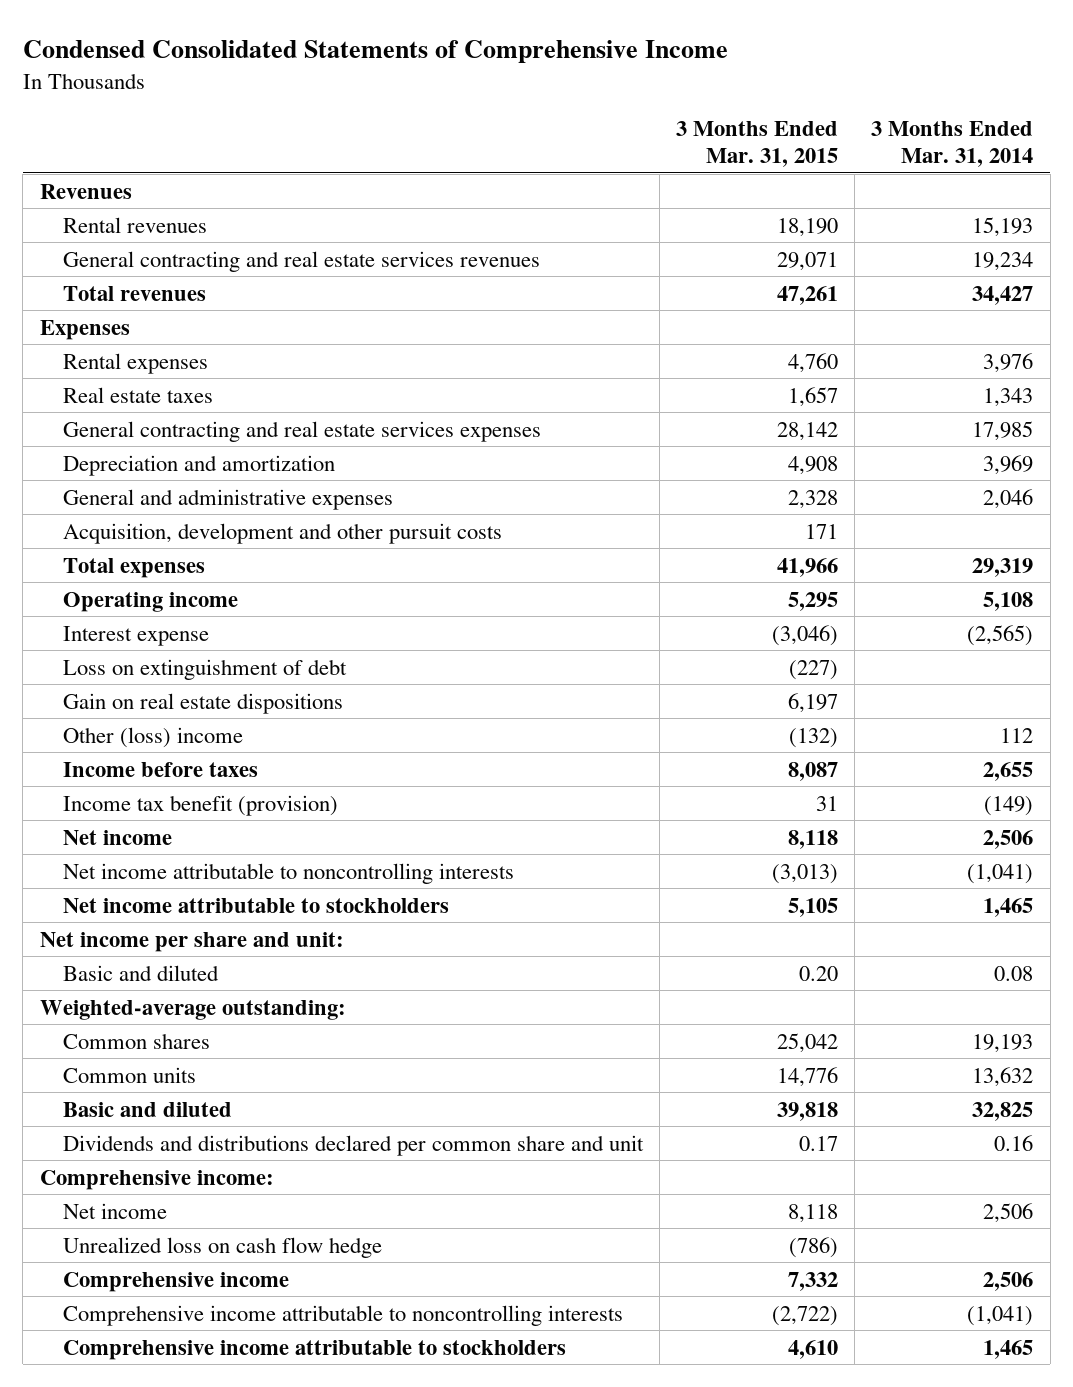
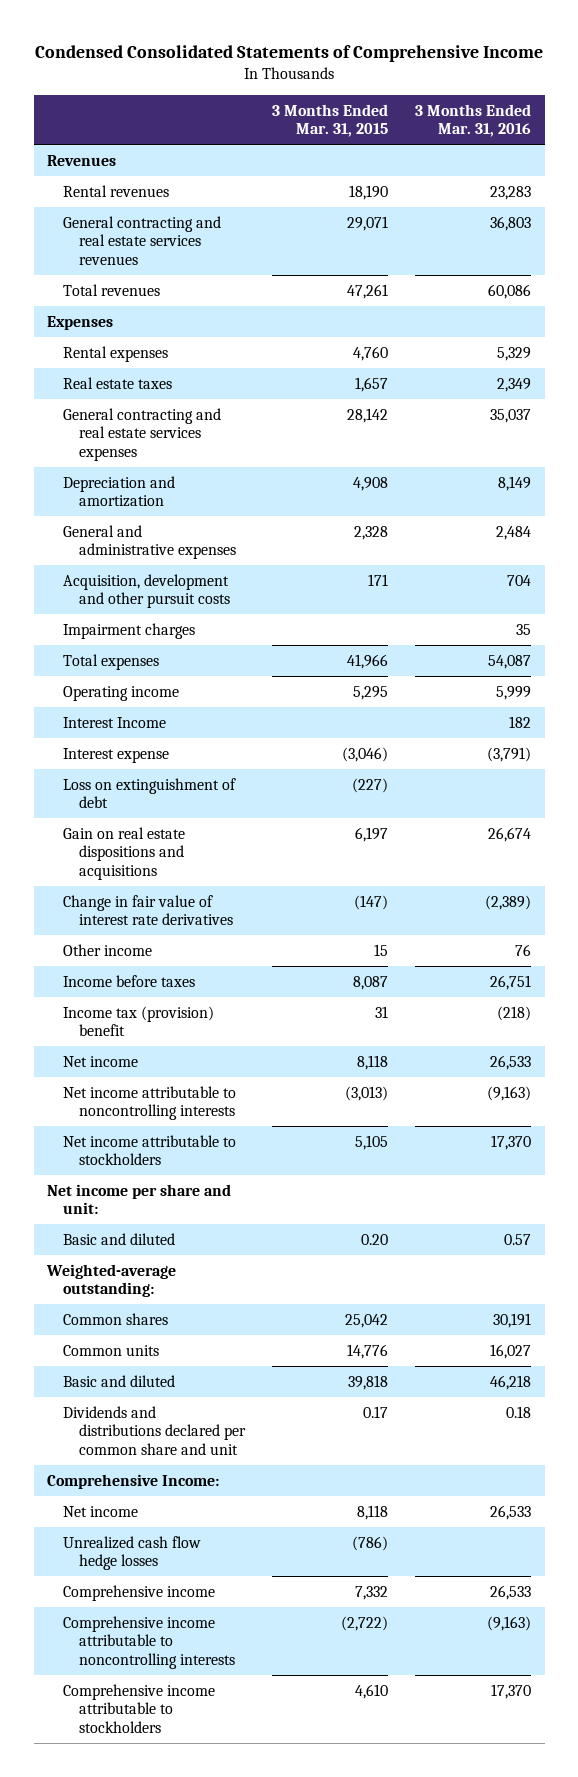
- | 3 Months Ended Mar. 31, 2015 | 3 Months Ended Mar. 31, 2014
+ | 3 Months Ended Mar. 31, 2015 | 3 Months Ended Mar. 31, 2016
+ Impairment charges | | 35
+ Interest Income | | 182
- Gain on real estate dispositions | 6,197 |
- Other (loss) income | (132) | 112
+ Gain on real estate dispositions and acquisitions | 6,197 | 26,674
+ Change in fair value of interest rate derivatives | (147) | (2,389)
+ Other income | 15 | 76
- Income tax benefit (provision) | 31 | (149)
+ Income tax (provision) benefit | 31 | (218)
- Comprehensive income:
+ Comprehensive Income:
- Unrealized loss on cash flow hedge | (786) |
+ Unrealized cash flow hedge losses | (786) |

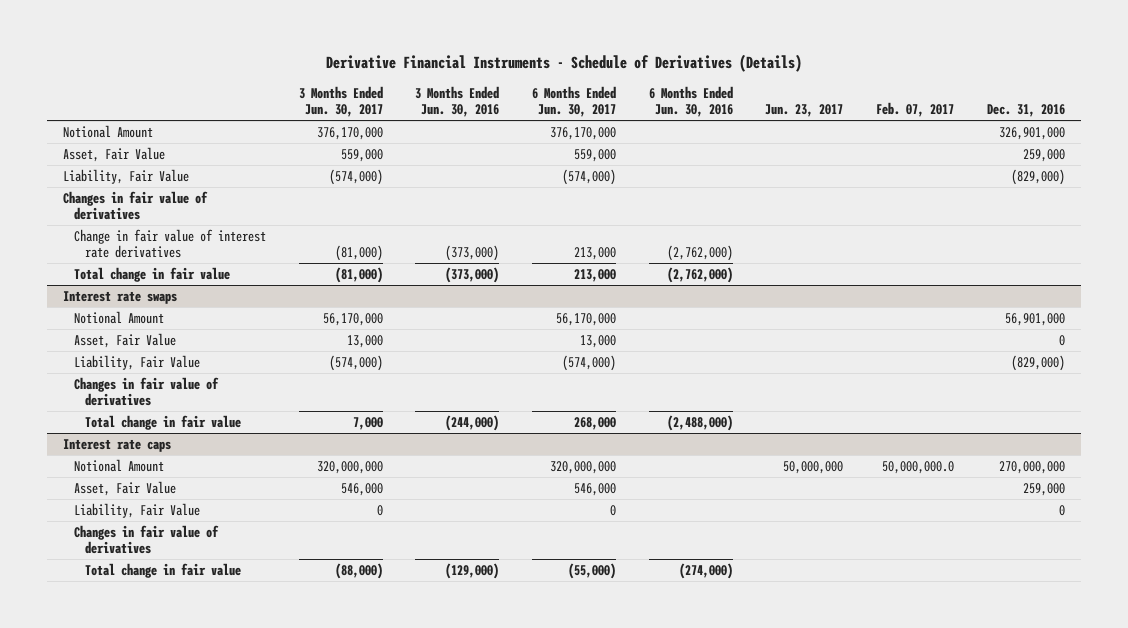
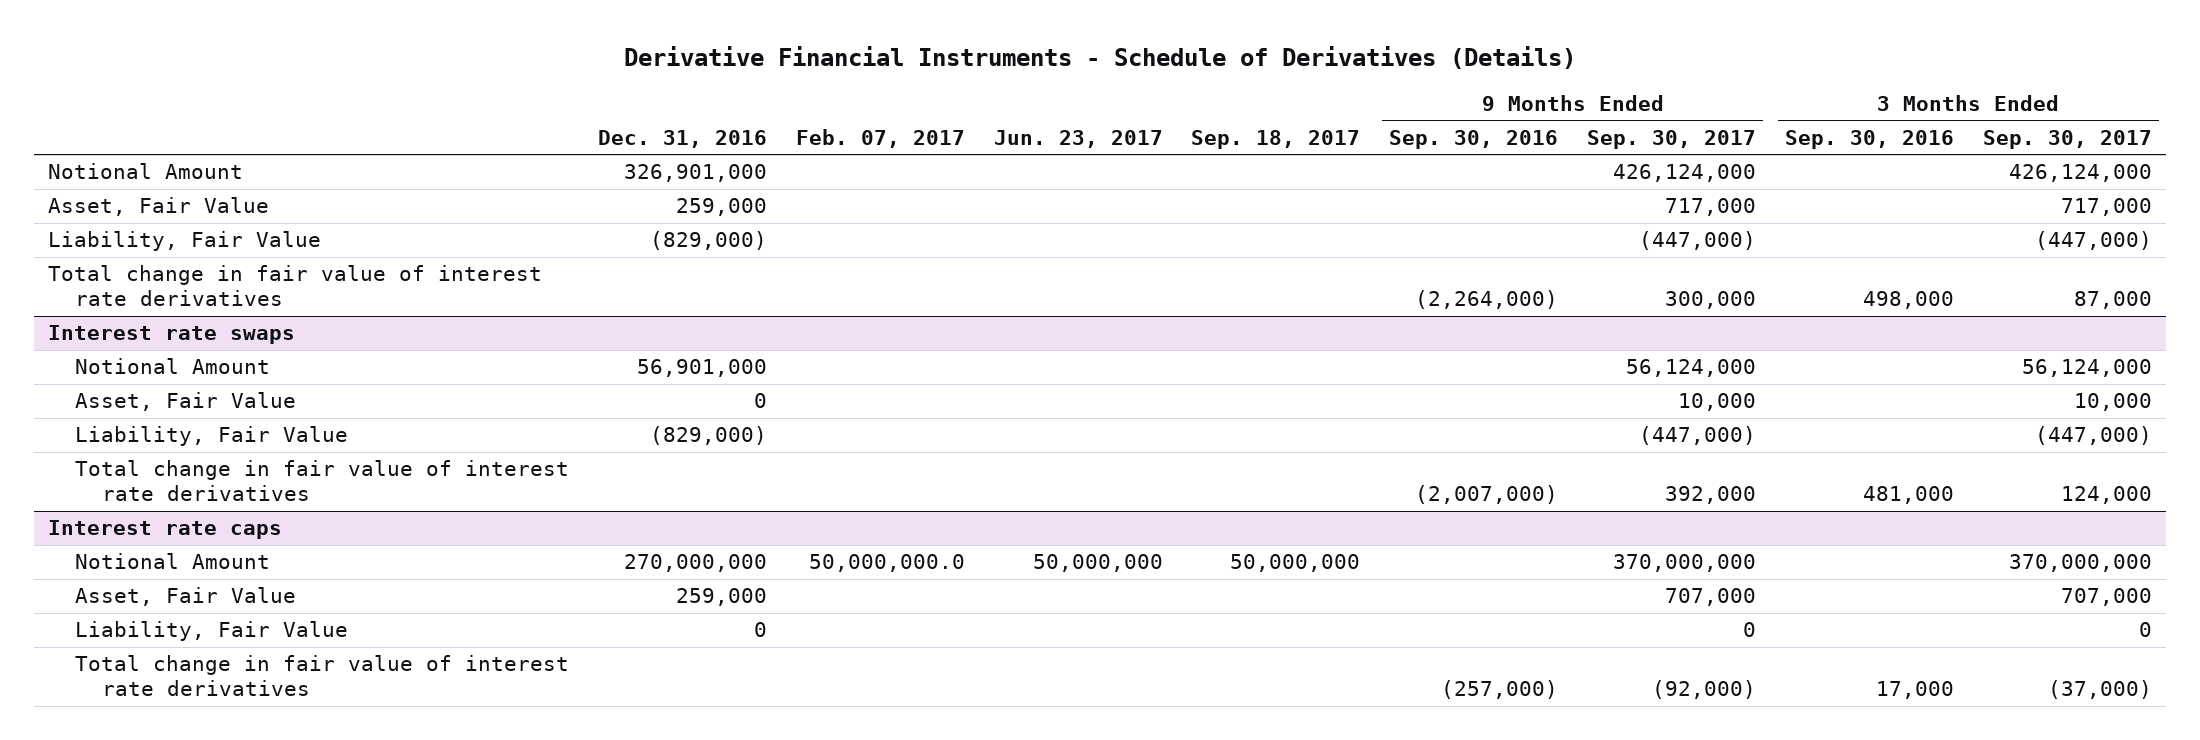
- | 3 Months Ended Jun. 30, 2017 | 3 Months Ended Jun. 30, 2016 | 6 Months Ended Jun. 30, 2017 | 6 Months Ended Jun. 30, 2016 | Jun. 23, 2017 | Feb. 07, 2017 | Dec. 31, 2016
+ | Dec. 31, 2016 | Feb. 07, 2017 | Jun. 23, 2017 | Sep. 18, 2017 | 9 Months Ended Sep. 30, 2016 | 9 Months Ended Sep. 30, 2017 | 3 Months Ended Sep. 30, 2016 | 3 Months Ended Sep. 30, 2017
- Changes in fair value of derivatives
- Change in fair value of interest rate derivatives | (81,000) | (373,000) | 213,000 | (2,762,000) | | |
- Total change in fair value | (81,000) | (373,000) | 213,000 | (2,762,000) | | |
+ Total change in fair value of interest rate derivatives | | | | | (2,264,000) | 300,000 | 498,000 | 87,000
@ Interest rate swaps
- Changes in fair value of derivatives
- Total change in fair value | 7,000 | (244,000) | 268,000 | (2,488,000) | | |
+ Total change in fair value of interest rate derivatives | | | | | (2,007,000) | 392,000 | 481,000 | 124,000
@ Interest rate caps
- Changes in fair value of derivatives
- Total change in fair value | (88,000) | (129,000) | (55,000) | (274,000) | | |
+ Total change in fair value of interest rate derivatives | | | | | (257,000) | (92,000) | 17,000 | (37,000)

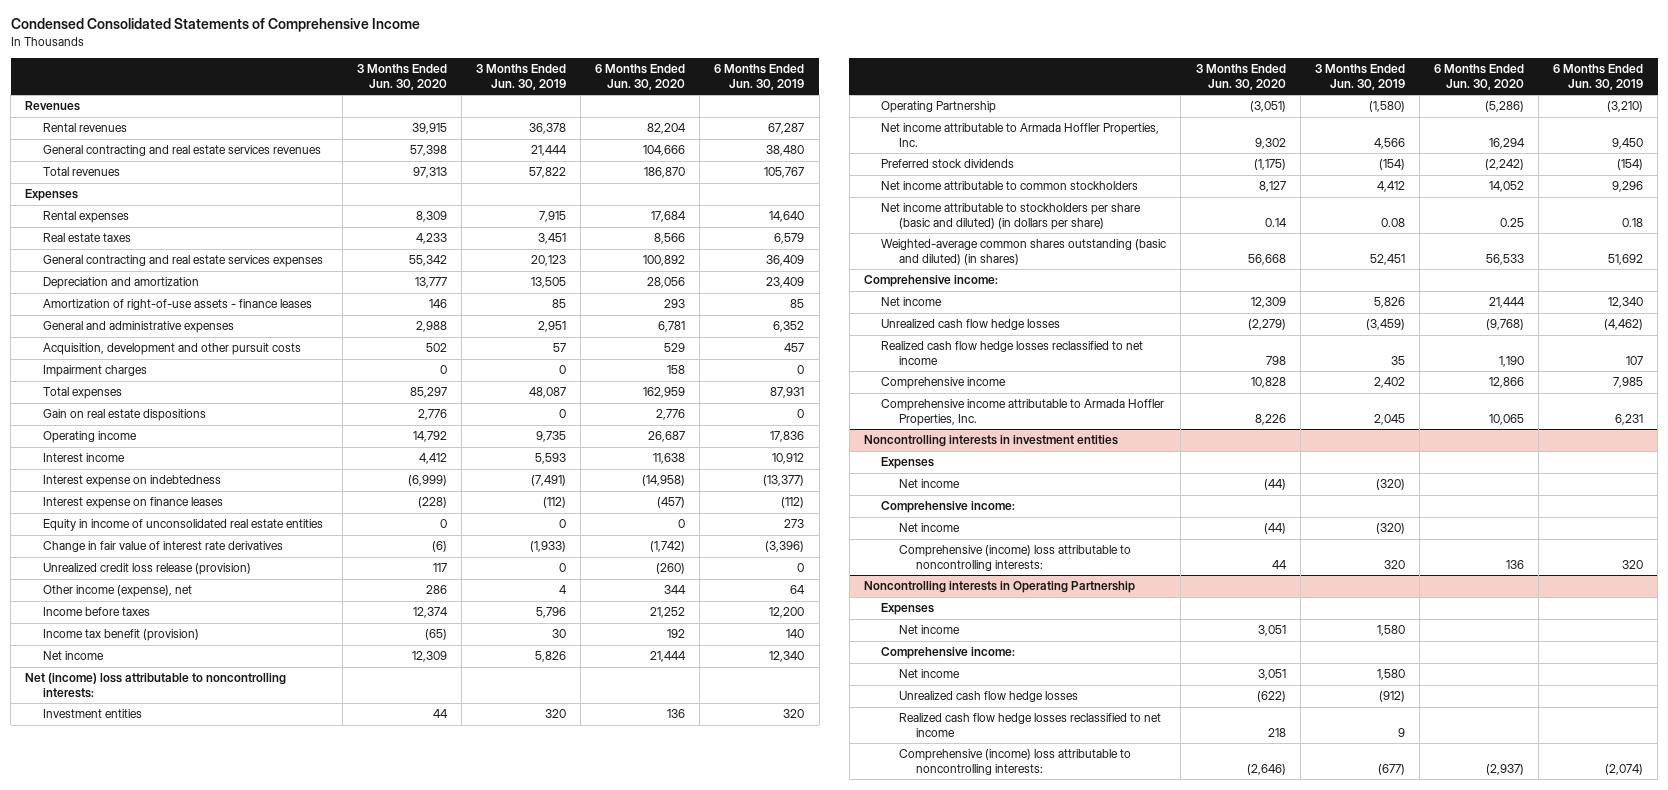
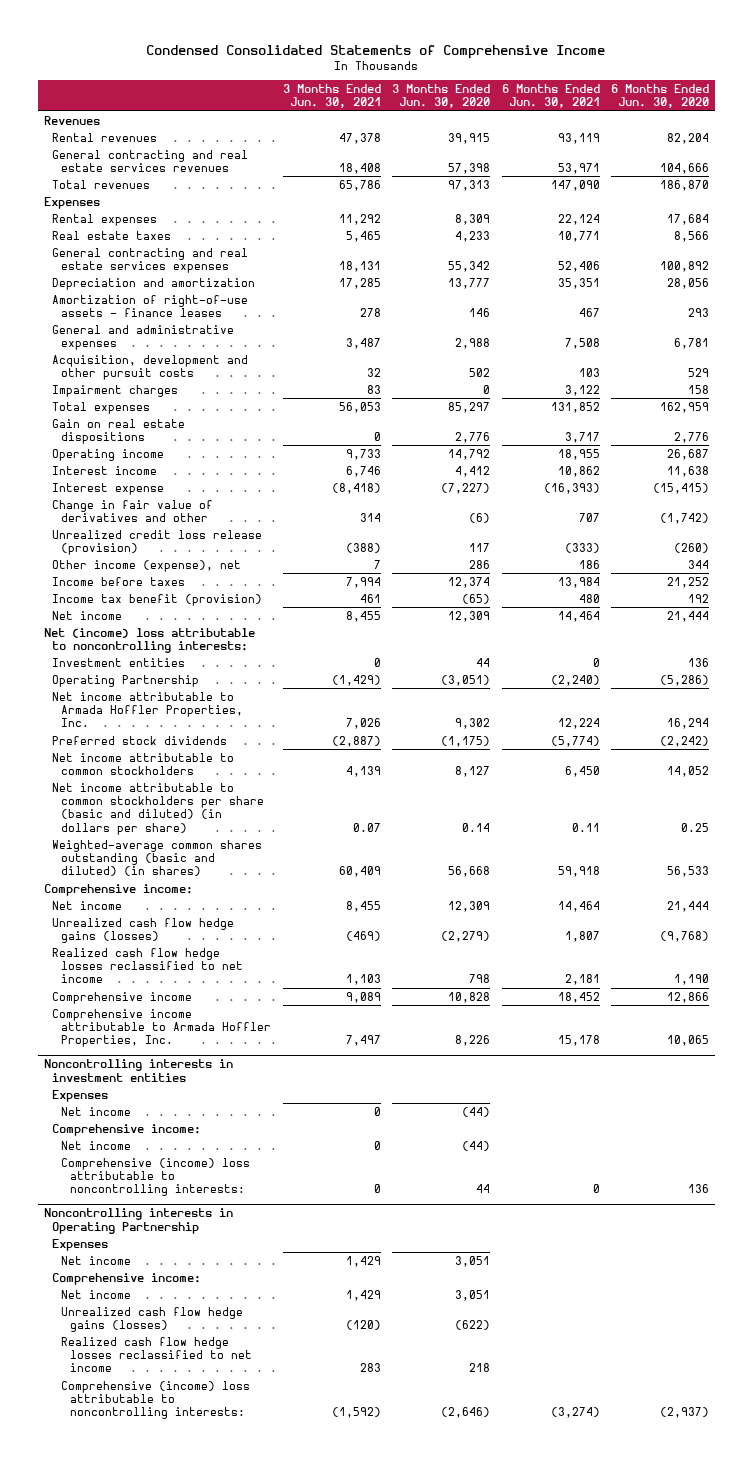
- | 3 Months Ended Jun. 30, 2020 | 3 Months Ended Jun. 30, 2019 | 6 Months Ended Jun. 30, 2020 | 6 Months Ended Jun. 30, 2019
+ | 3 Months Ended Jun. 30, 2021 | 3 Months Ended Jun. 30, 2020 | 6 Months Ended Jun. 30, 2021 | 6 Months Ended Jun. 30, 2020
- Interest expense on indebtedness | (6,999) | (7,491) | (14,958) | (13,377)
- Interest expense on finance leases | (228) | (112) | (457) | (112)
- Equity in income of unconsolidated real estate entities | 0 | 0 | 0 | 273
- Change in fair value of interest rate derivatives | (6) | (1,933) | (1,742) | (3,396)
+ Interest expense | (8,418) | (7,227) | (16,393) | (15,415)
+ Change in fair value of derivatives and other | 314 | (6) | 707 | (1,742)
- Net income attributable to stockholders per share (basic and diluted) (in dollars per share) | 0.14 | 0.08 | 0.25 | 0.18
+ Net income attributable to common stockholders per share (basic and diluted) (in dollars per share) | 0.07 | 0.14 | 0.11 | 0.25
- Unrealized cash flow hedge losses | (2,279) | (3,459) | (9,768) | (4,462)
+ Unrealized cash flow hedge gains (losses) | (469) | (2,279) | 1,807 | (9,768)
@ Noncontrolling interests in Operating Partnership
- Unrealized cash flow hedge losses | (622) | (912) | |
+ Unrealized cash flow hedge gains (losses) | (120) | (622) | |

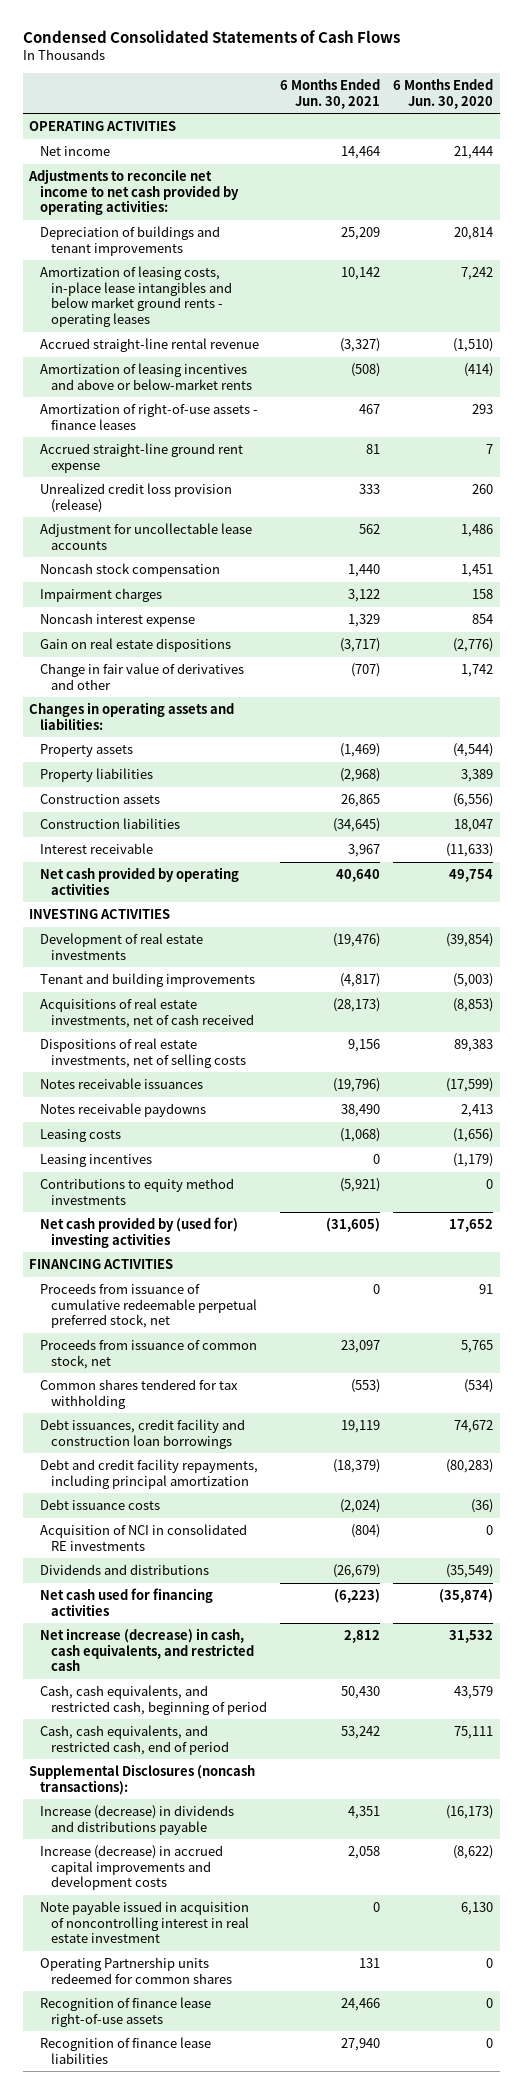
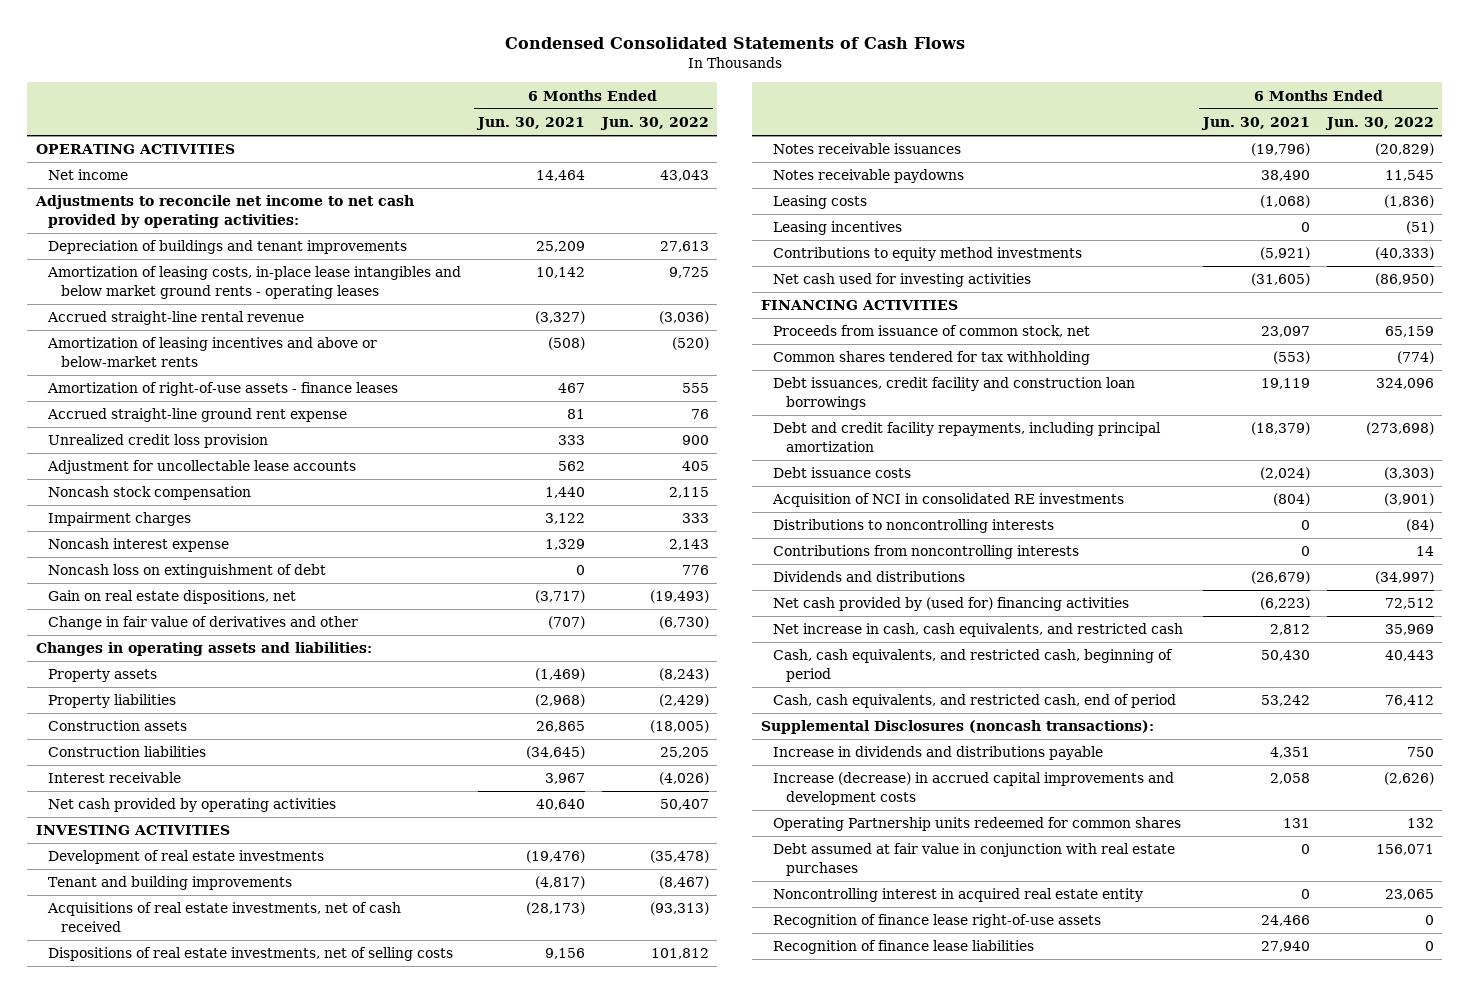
- | 6 Months Ended Jun. 30, 2021 | 6 Months Ended Jun. 30, 2020
+ | 6 Months Ended Jun. 30, 2021 | 6 Months Ended Jun. 30, 2022
- Unrealized credit loss provision (release) | 333 | 260
+ Unrealized credit loss provision | 333 | 900
- Gain on real estate dispositions | (3,717) | (2,776)
+ Noncash loss on extinguishment of debt | 0 | 776
+ Gain on real estate dispositions, net | (3,717) | (19,493)
- Net cash provided by (used for) investing activities | (31,605) | 17,652
+ Net cash used for investing activities | (31,605) | (86,950)
- Proceeds from issuance of cumulative redeemable perpetual preferred stock, net | 0 | 91
+ Distributions to noncontrolling interests | 0 | (84)
+ Contributions from noncontrolling interests | 0 | 14
- Net cash used for financing activities | (6,223) | (35,874)
- Net increase (decrease) in cash, cash equivalents, and restricted cash | 2,812 | 31,532
+ Net cash provided by (used for) financing activities | (6,223) | 72,512
+ Net increase in cash, cash equivalents, and restricted cash | 2,812 | 35,969
- Increase (decrease) in dividends and distributions payable | 4,351 | (16,173)
+ Increase in dividends and distributions payable | 4,351 | 750
- Note payable issued in acquisition of noncontrolling interest in real estate investment | 0 | 6,130
+ Debt assumed at fair value in conjunction with real estate purchases | 0 | 156,071
+ Noncontrolling interest in acquired real estate entity | 0 | 23,065

